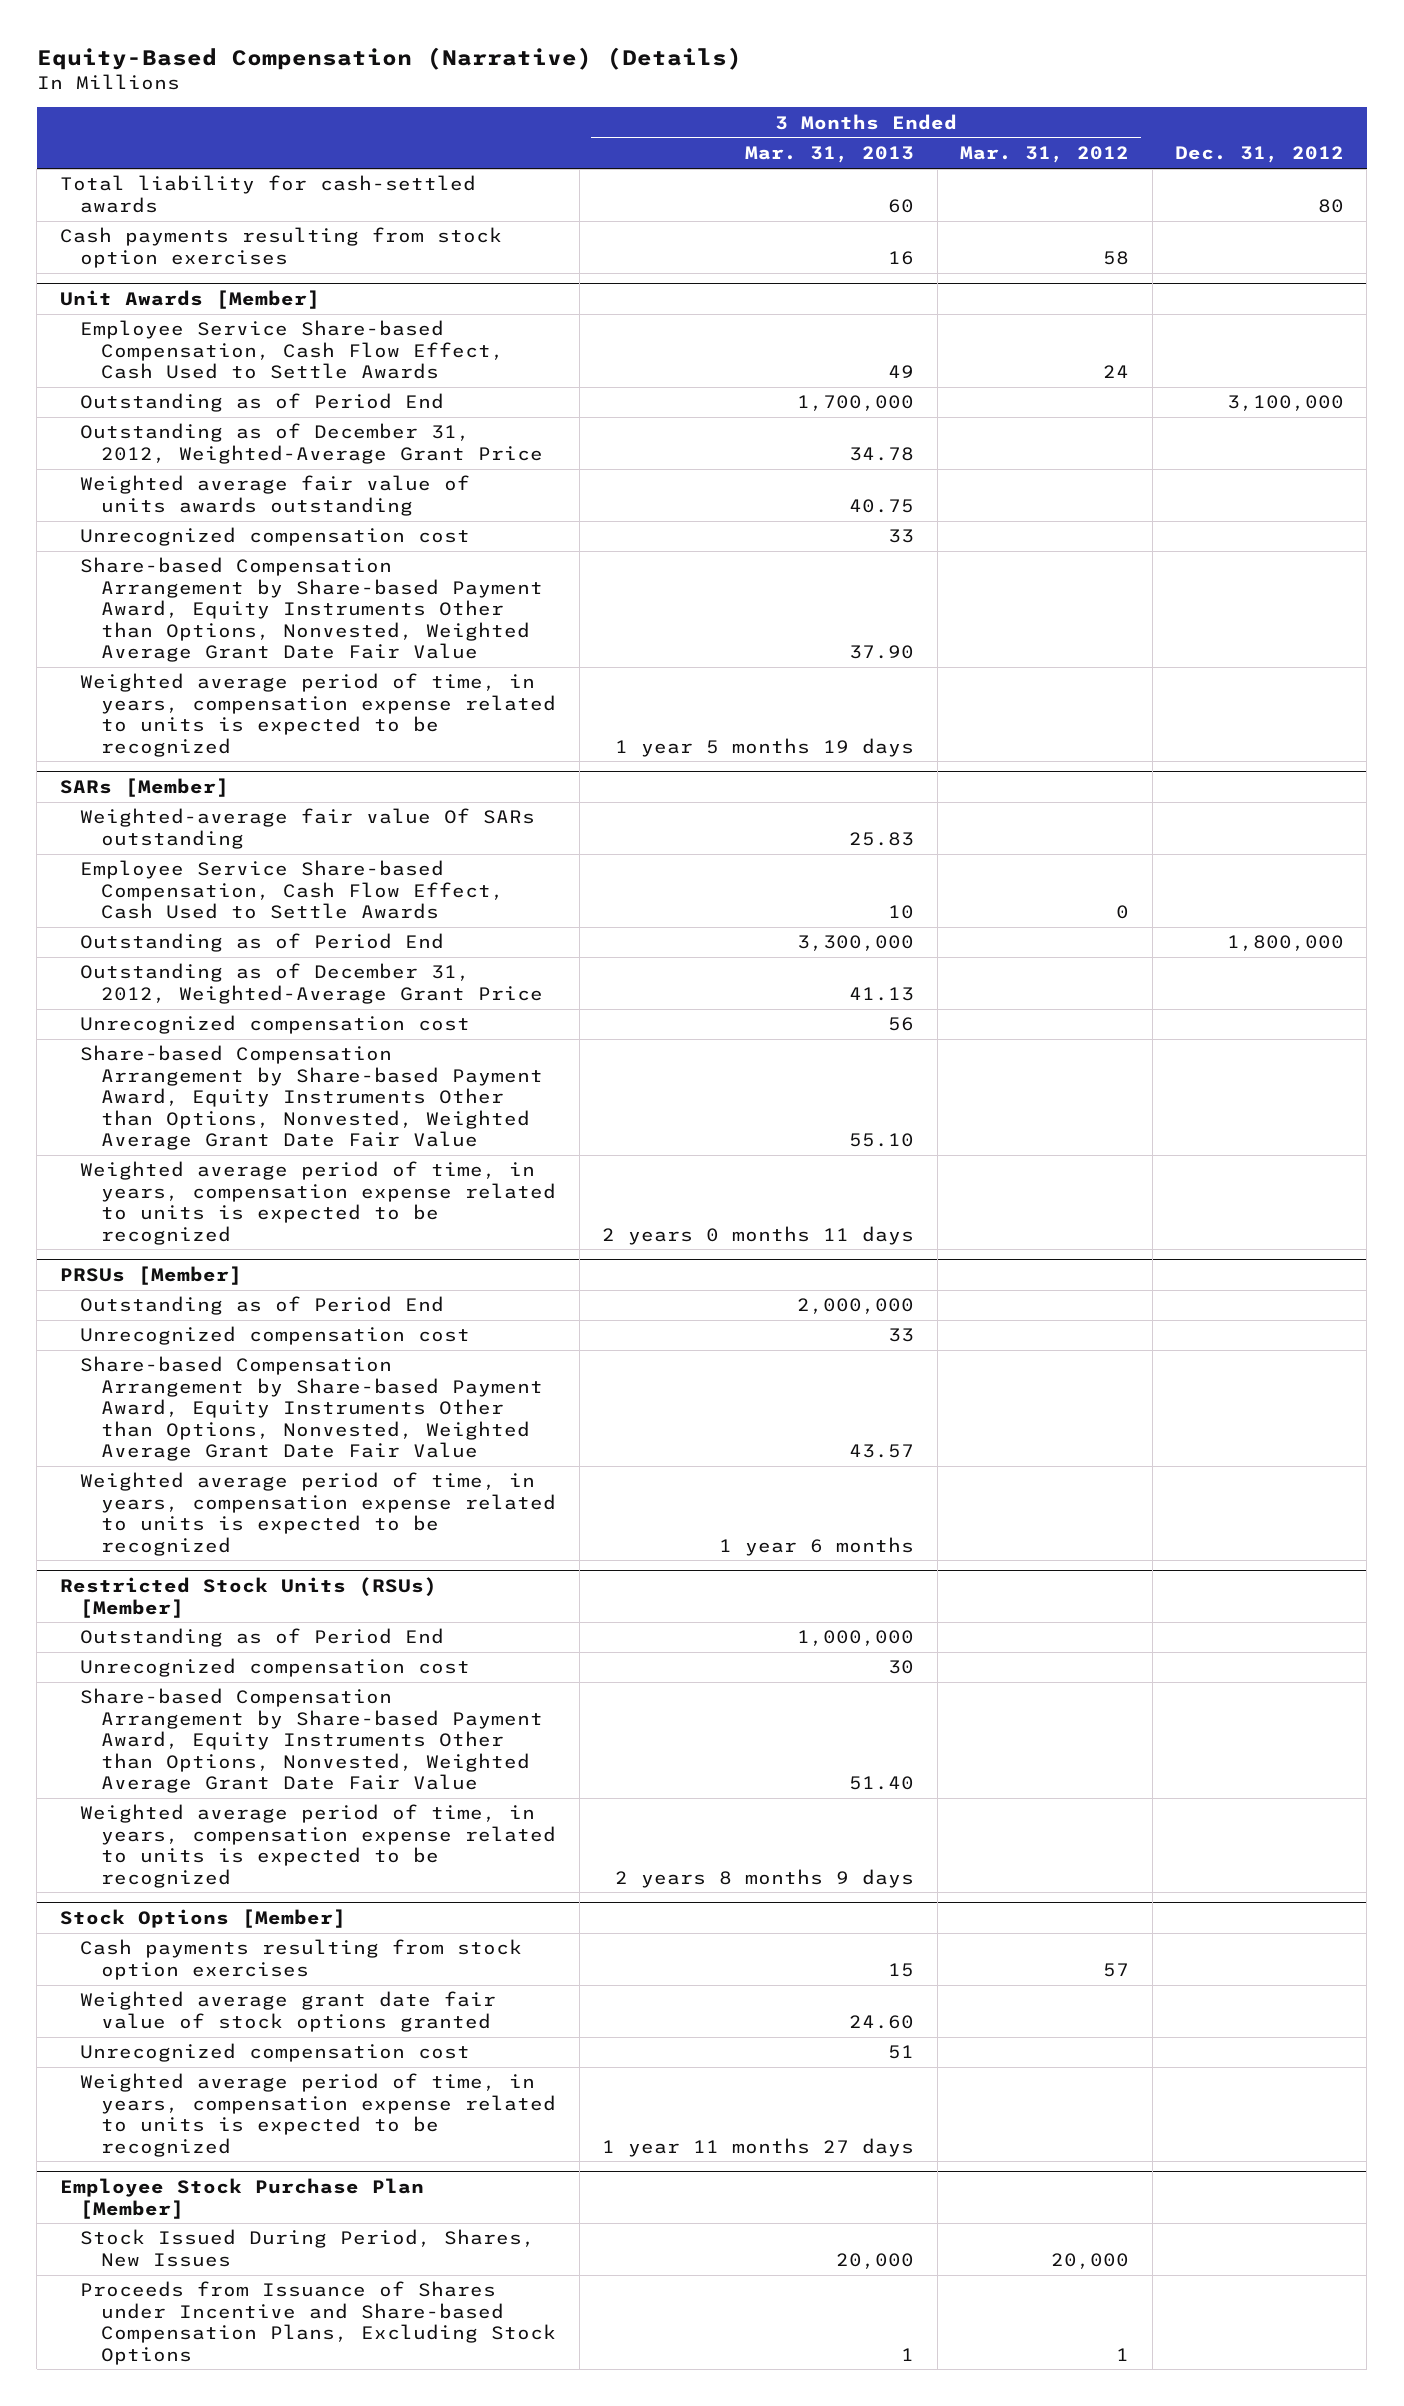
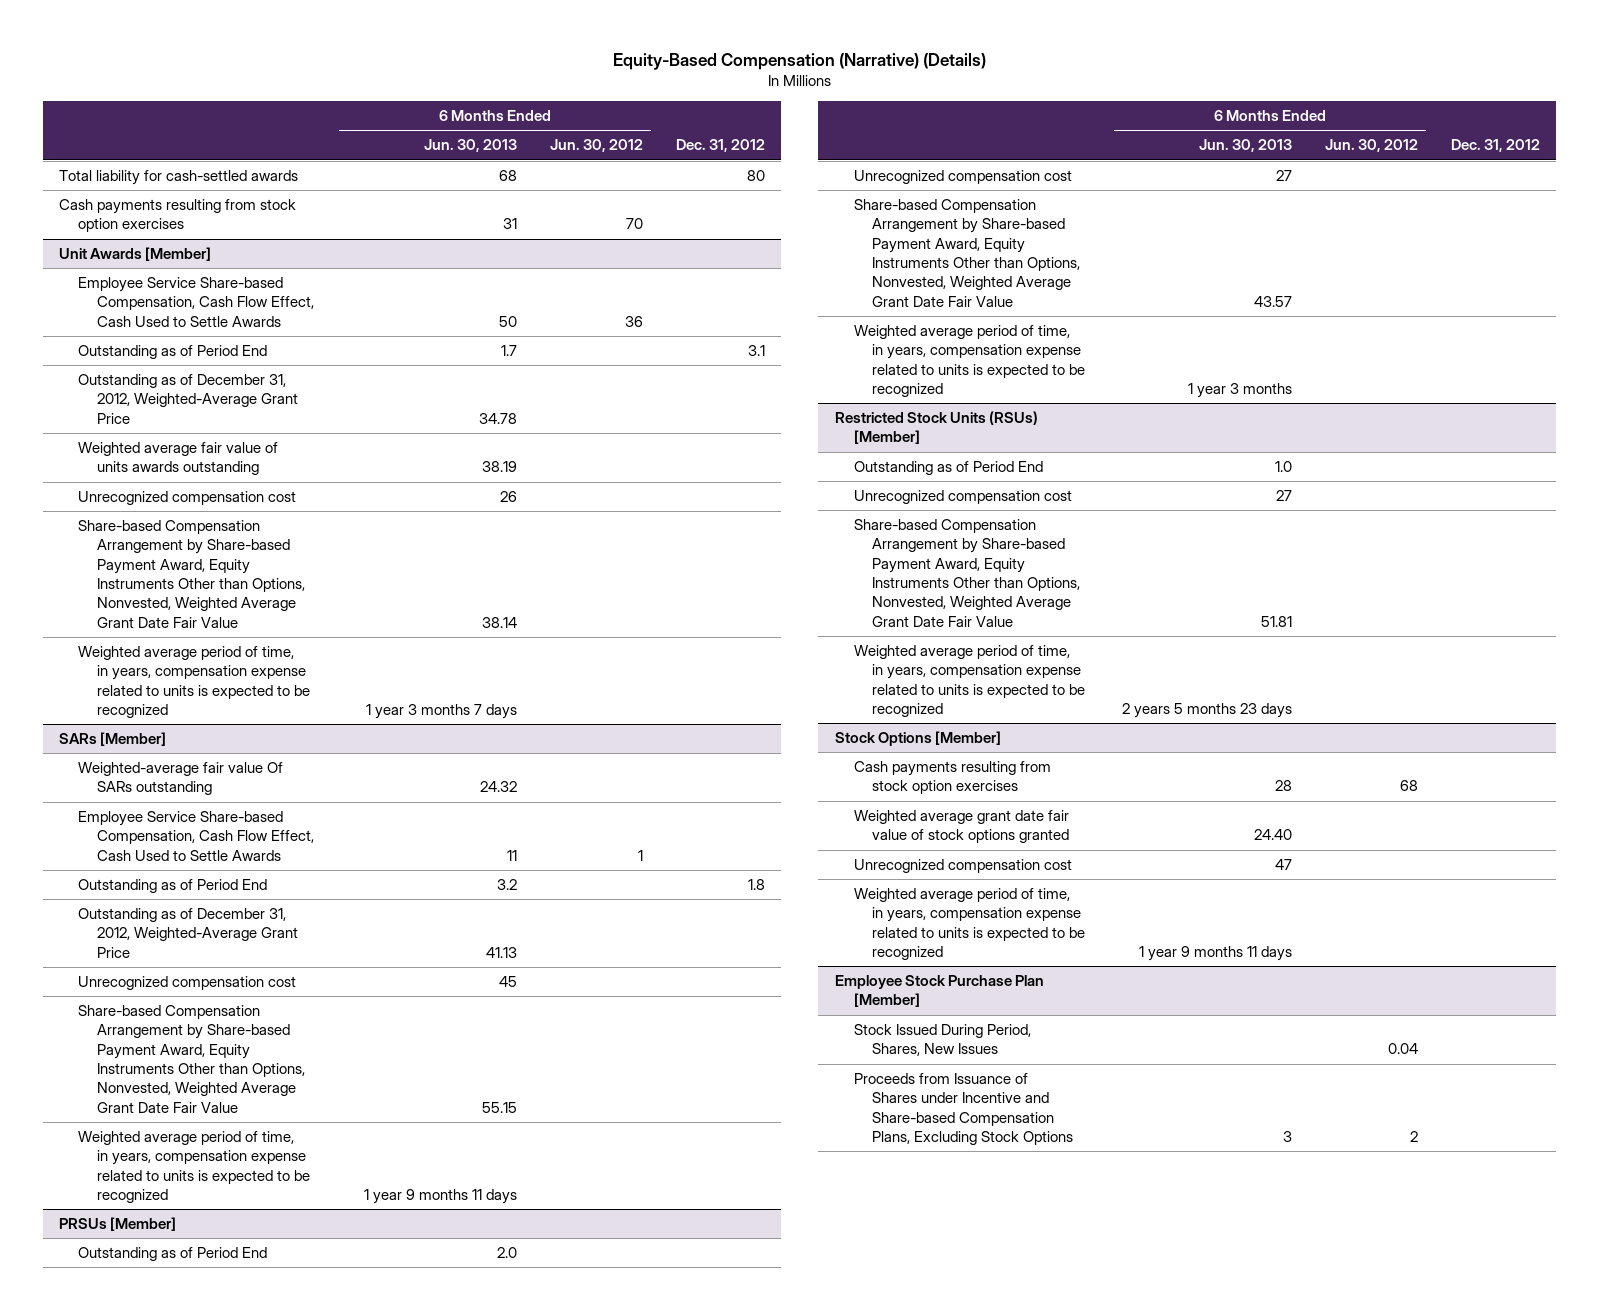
- | 3 Months Ended Mar. 31, 2013 | 3 Months Ended Mar. 31, 2012 | Dec. 31, 2012
+ | 6 Months Ended Jun. 30, 2013 | 6 Months Ended Jun. 30, 2012 | Dec. 31, 2012
@ Unit Awards [Member]
- Outstanding as of Period End | 1,700,000 | | 3,100,000
+ Outstanding as of Period End | 1.7 | | 3.1
@ SARs [Member]
- Outstanding as of Period End | 3,300,000 | | 1,800,000
+ Outstanding as of Period End | 3.2 | | 1.8

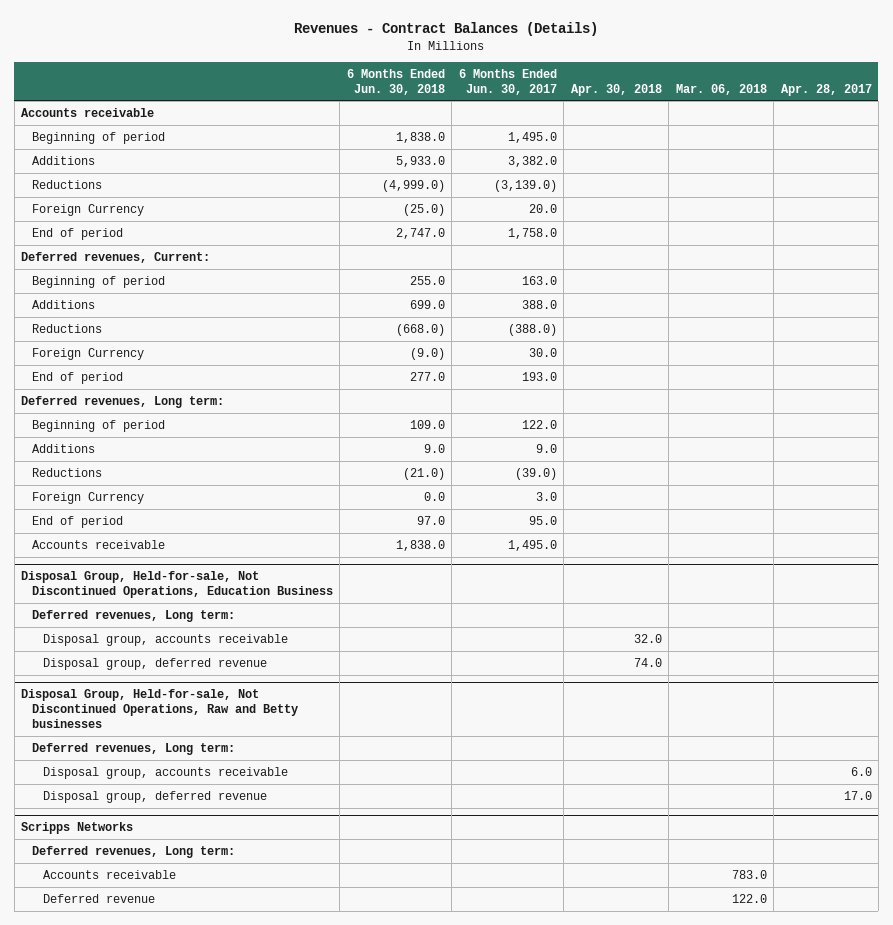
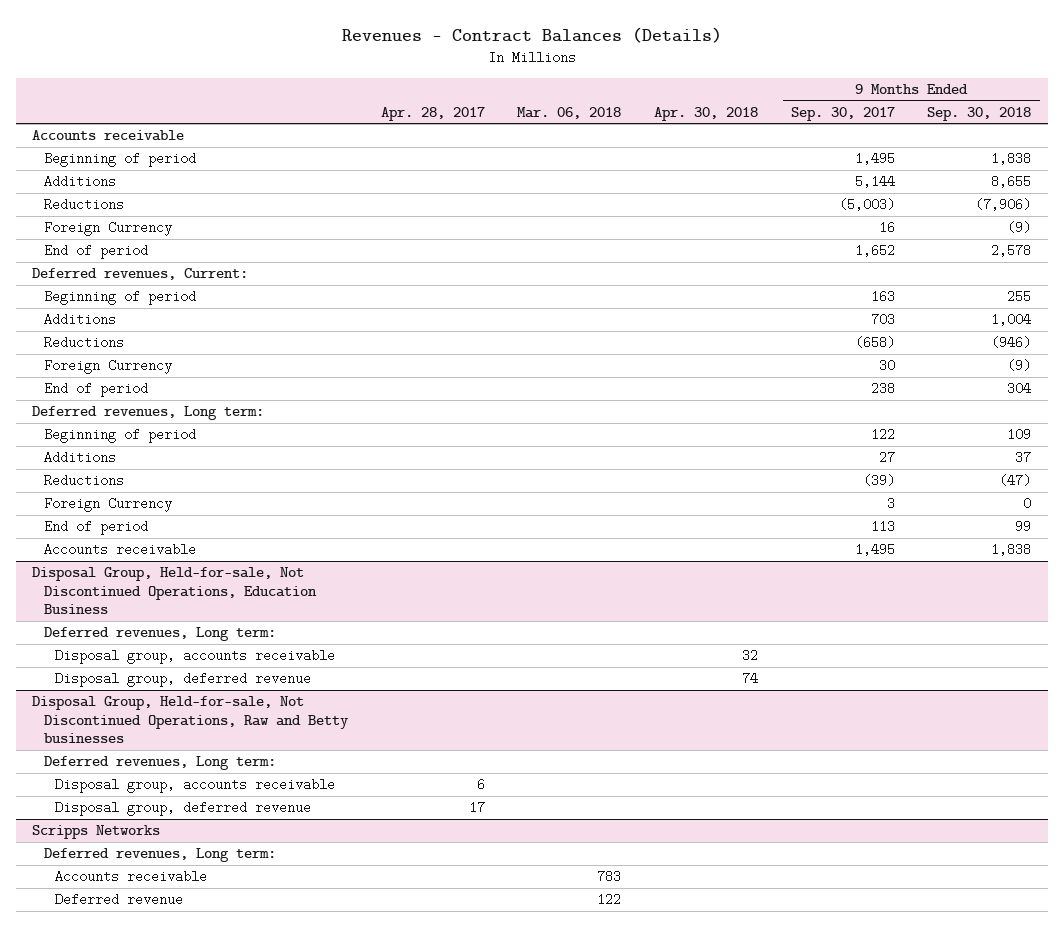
- | 6 Months Ended Jun. 30, 2018 | 6 Months Ended Jun. 30, 2017 | Apr. 30, 2018 | Mar. 06, 2018 | Apr. 28, 2017
+ | Apr. 28, 2017 | Mar. 06, 2018 | Apr. 30, 2018 | 9 Months Ended Sep. 30, 2017 | 9 Months Ended Sep. 30, 2018
@ Disposal Group, Held-for-sale, Not Discontinued Operations, Education Business
- Disposal group, accounts receivable | | | 32.0 | |
- Disposal group, deferred revenue | | | 74.0 | |
+ Disposal group, accounts receivable | | | 32 | |
+ Disposal group, deferred revenue | | | 74 | |
@ Disposal Group, Held-for-sale, Not Discontinued Operations, Raw and Betty businesses
- Disposal group, accounts receivable | | | | | 6.0
- Disposal group, deferred revenue | | | | | 17.0
+ Disposal group, accounts receivable | 6 | | | |
+ Disposal group, deferred revenue | 17 | | | |
@ Scripps Networks
- Accounts receivable | | | | 783.0 |
- Deferred revenue | | | | 122.0 |
+ Accounts receivable | | 783 | | |
+ Deferred revenue | | 122 | | |

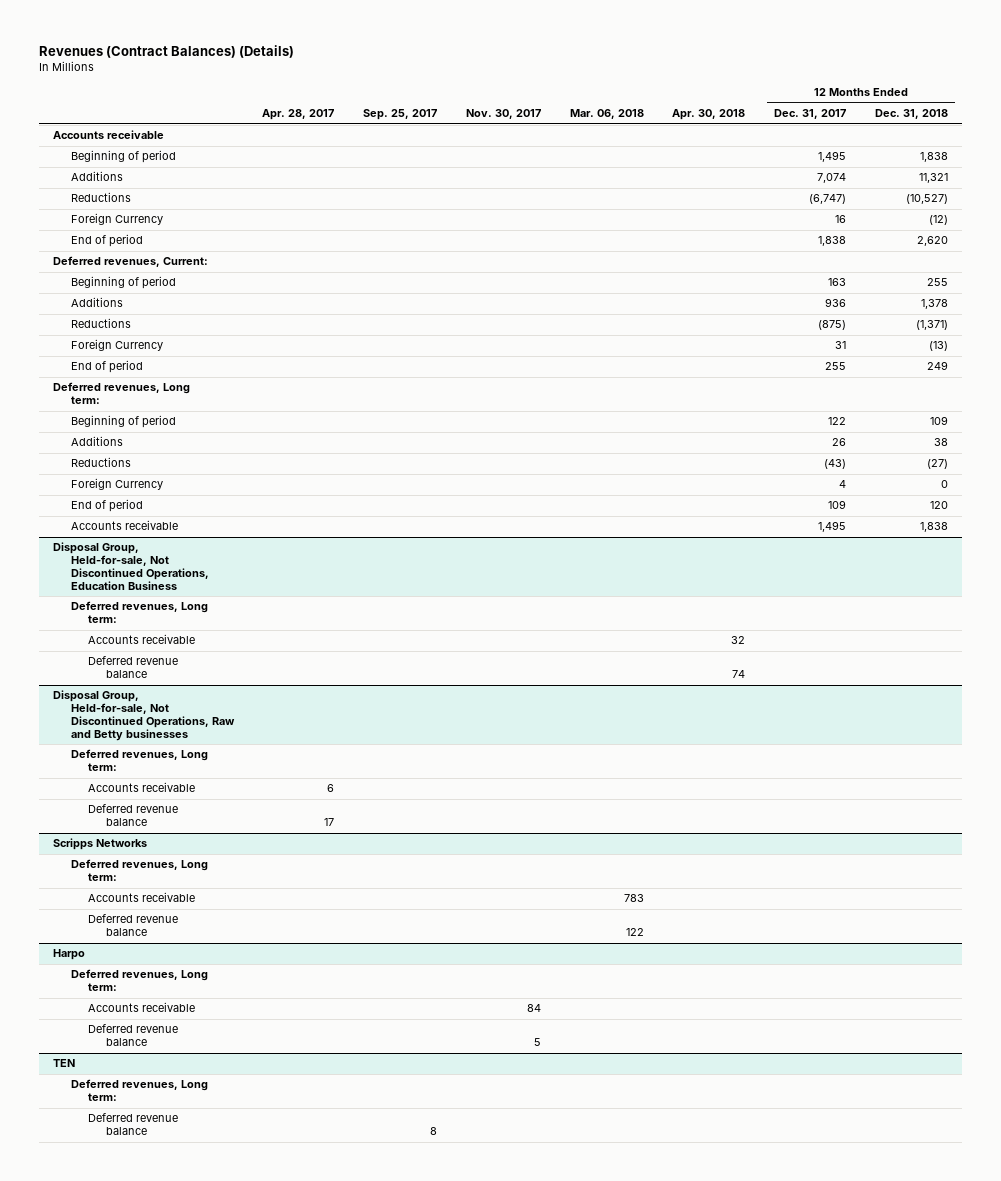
- Revenues - Contract Balances (Details)
+ Revenues (Contract Balances) (Details)
- | Apr. 28, 2017 | Mar. 06, 2018 | Apr. 30, 2018 | 9 Months Ended Sep. 30, 2017 | 9 Months Ended Sep. 30, 2018
+ | Apr. 28, 2017 | Sep. 25, 2017 | Nov. 30, 2017 | Mar. 06, 2018 | Apr. 30, 2018 | 12 Months Ended Dec. 31, 2017 | 12 Months Ended Dec. 31, 2018
@ Disposal Group, Held-for-sale, Not Discontinued Operations, Education Business
- Disposal group, accounts receivable | | | 32 | |
- Disposal group, deferred revenue | | | 74 | |
+ Accounts receivable | | | | | 32 | |
+ Deferred revenue balance | | | | | 74 | |
@ Disposal Group, Held-for-sale, Not Discontinued Operations, Raw and Betty businesses
- Disposal group, accounts receivable | 6 | | | |
- Disposal group, deferred revenue | 17 | | | |
+ Accounts receivable | 6 | | | | | |
+ Deferred revenue balance | 17 | | | | | |
@ Scripps Networks
- Deferred revenue | | 122 | | |
+ Deferred revenue balance | | | | 122 | | |
+ Harpo
+ Deferred revenues, Long term:
+ Accounts receivable | | | 84 | | | |
+ Deferred revenue balance | | | 5 | | | |
+ TEN
+ Deferred revenues, Long term:
+ Deferred revenue balance | | 8 | | | | |

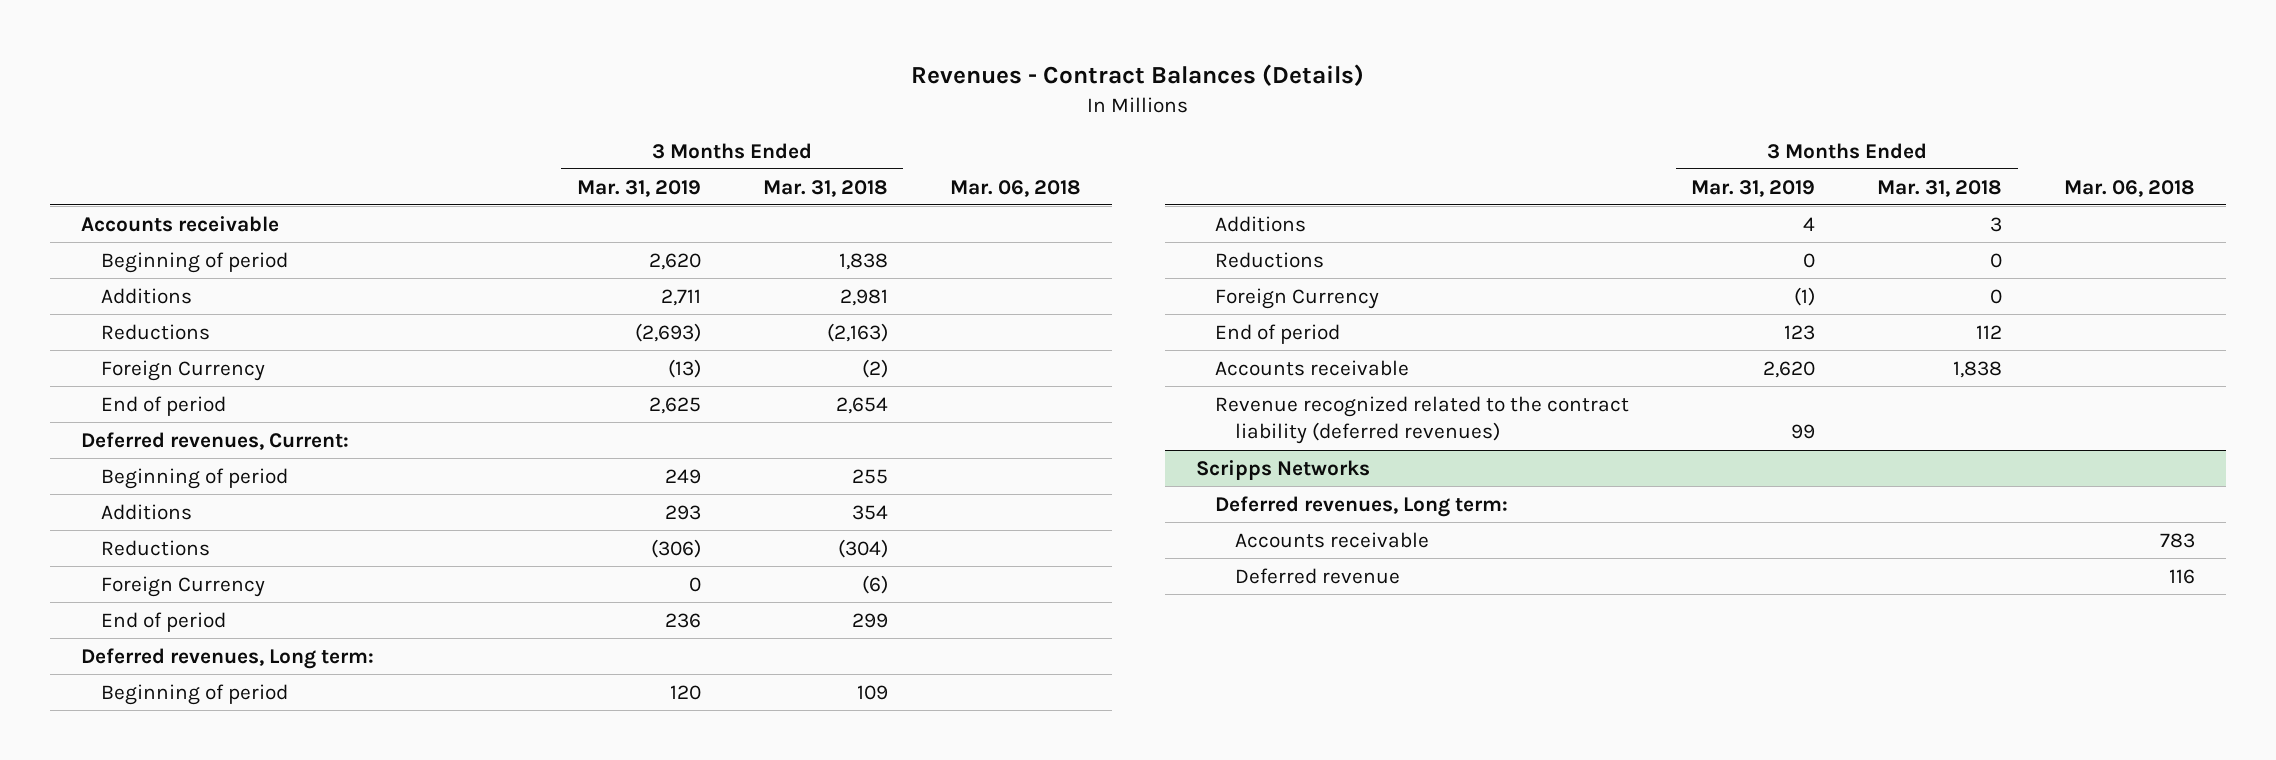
- Revenues (Contract Balances) (Details)
+ Revenues - Contract Balances (Details)
- | Apr. 28, 2017 | Sep. 25, 2017 | Nov. 30, 2017 | Mar. 06, 2018 | Apr. 30, 2018 | 12 Months Ended Dec. 31, 2017 | 12 Months Ended Dec. 31, 2018
+ | 3 Months Ended Mar. 31, 2019 | 3 Months Ended Mar. 31, 2018 | Mar. 06, 2018
- Disposal Group, Held-for-sale, Not Discontinued Operations, Education Business
- Deferred revenues, Long term:
- Accounts receivable | | | | | 32 | |
- Deferred revenue balance | | | | | 74 | |
- Disposal Group, Held-for-sale, Not Discontinued Operations, Raw and Betty businesses
- Deferred revenues, Long term:
- Accounts receivable | 6 | | | | | |
- Deferred revenue balance | 17 | | | | | |
+ Revenue recognized related to the contract liability (deferred revenues) | 99 | |
@ Scripps Networks
- Deferred revenue balance | | | | 122 | | |
- Harpo
- Deferred revenues, Long term:
- Accounts receivable | | | 84 | | | |
- Deferred revenue balance | | | 5 | | | |
- TEN
- Deferred revenues, Long term:
- Deferred revenue balance | | 8 | | | | |
@ Scripps Networks
+ Deferred revenue | | | 116

